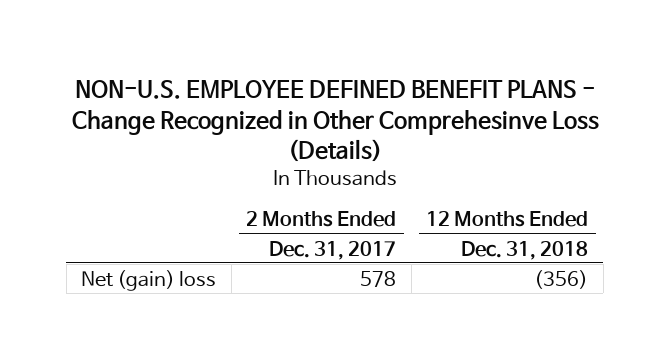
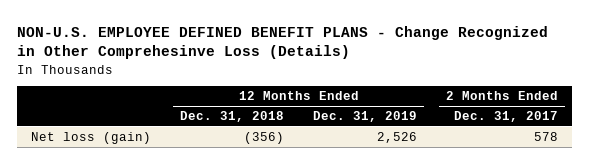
- | 2 Months Ended Dec. 31, 2017 | 12 Months Ended Dec. 31, 2018
+ | 12 Months Ended Dec. 31, 2018 | 12 Months Ended Dec. 31, 2019 | 2 Months Ended Dec. 31, 2017
- Net (gain) loss | 578 | (356)
+ Net loss (gain) | (356) | 2,526 | 578

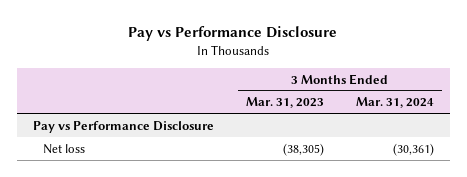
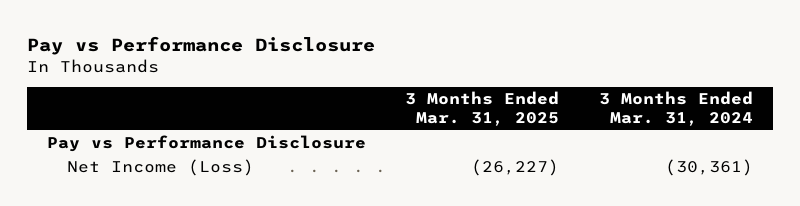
- | 3 Months Ended Mar. 31, 2023 | 3 Months Ended Mar. 31, 2024
+ | 3 Months Ended Mar. 31, 2025 | 3 Months Ended Mar. 31, 2024
- Net loss | (38,305) | (30,361)
+ Net Income (Loss) | (26,227) | (30,361)

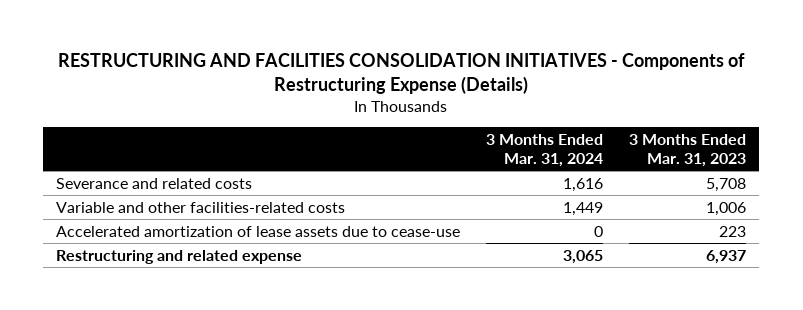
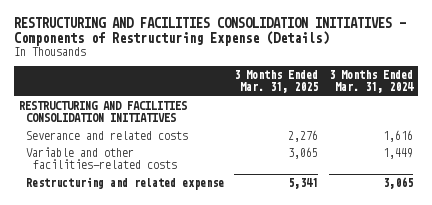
- | 3 Months Ended Mar. 31, 2024 | 3 Months Ended Mar. 31, 2023
+ | 3 Months Ended Mar. 31, 2025 | 3 Months Ended Mar. 31, 2024
+ RESTRUCTURING AND FACILITIES CONSOLIDATION INITIATIVES
- Accelerated amortization of lease assets due to cease-use | 0 | 223

